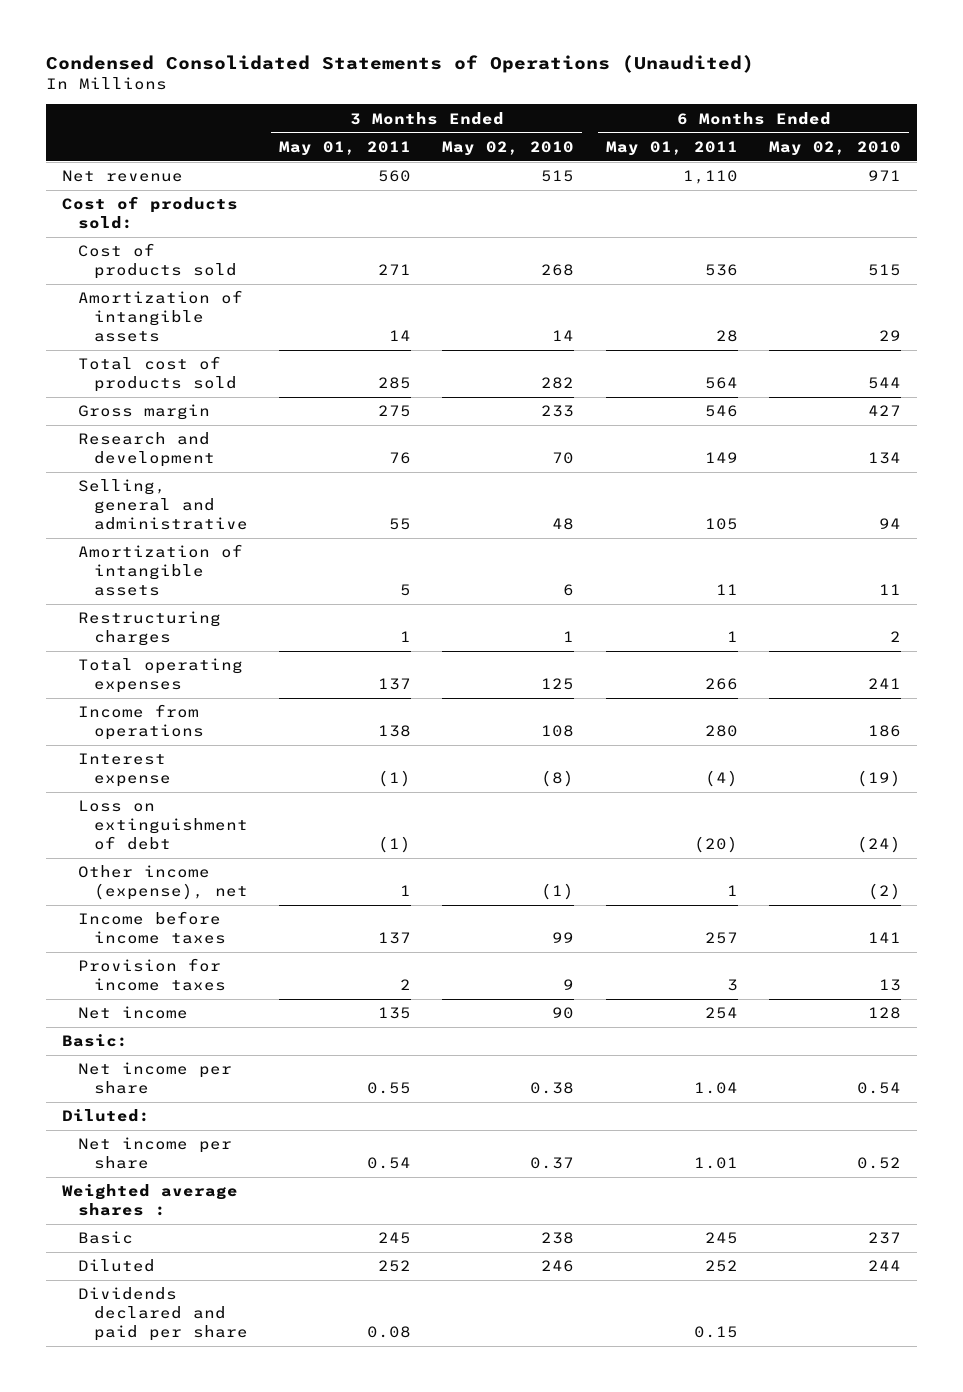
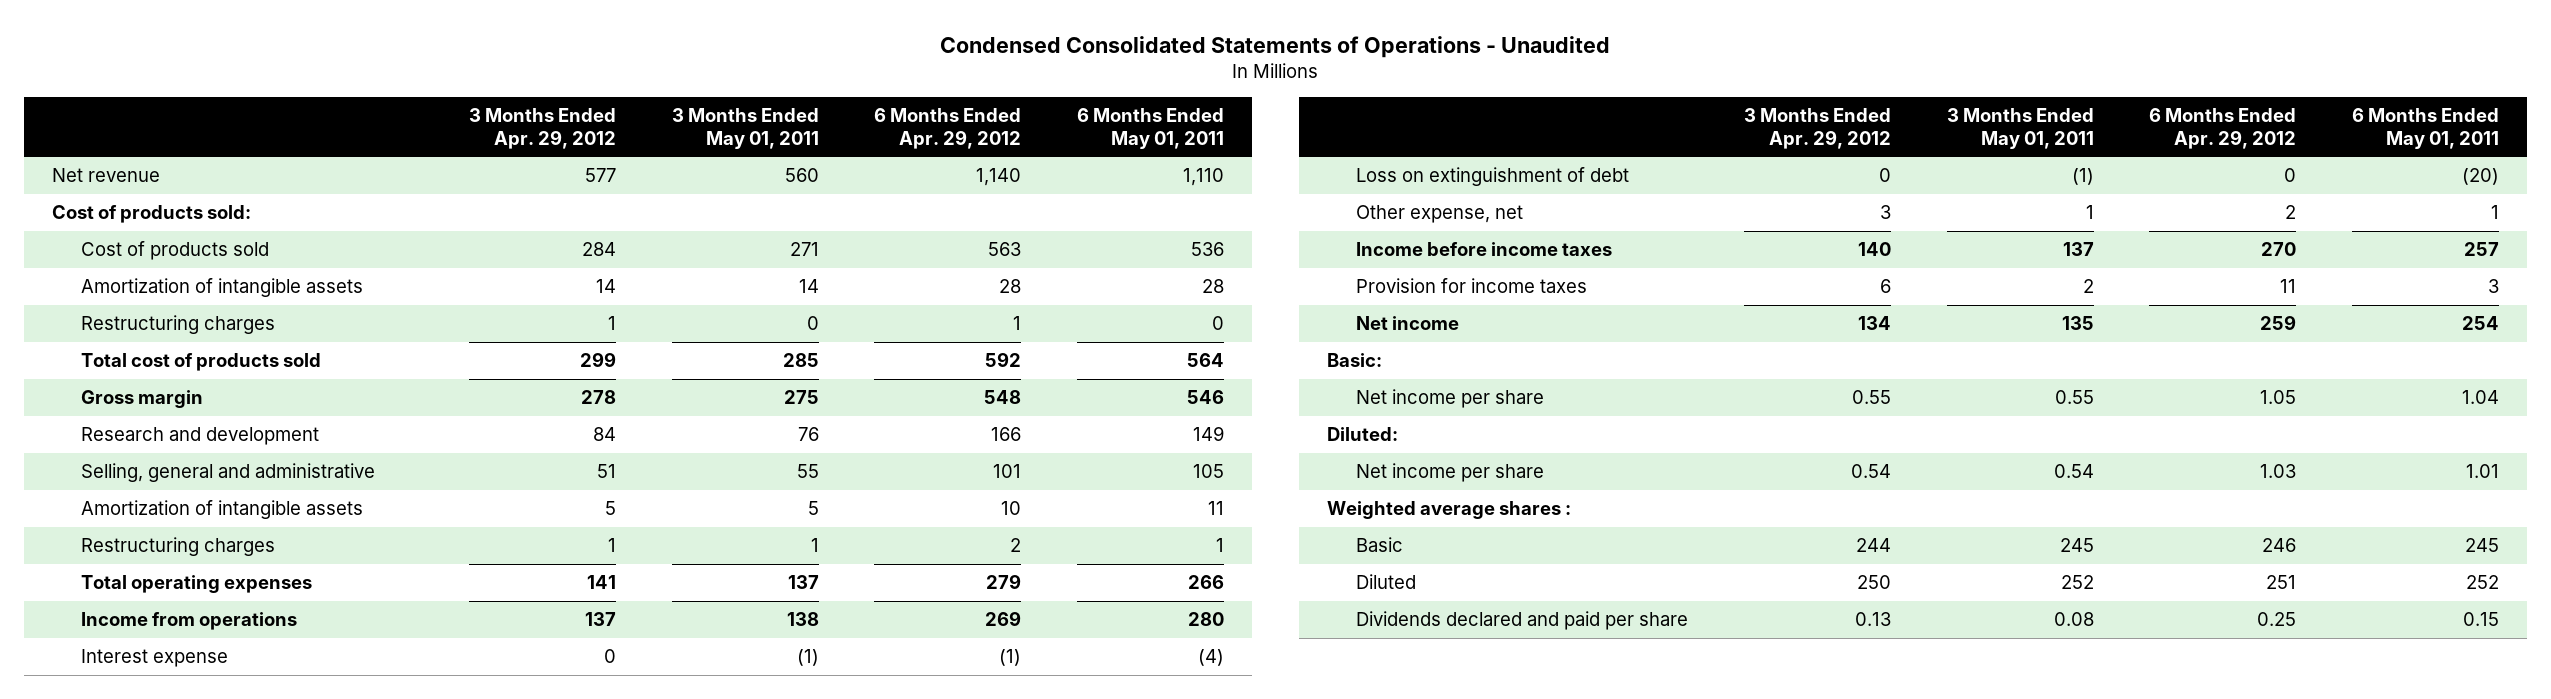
- Condensed Consolidated Statements of Operations (Unaudited)
+ Condensed Consolidated Statements of Operations - Unaudited
- | 3 Months Ended May 01, 2011 | 3 Months Ended May 02, 2010 | 6 Months Ended May 01, 2011 | 6 Months Ended May 02, 2010
+ | 3 Months Ended Apr. 29, 2012 | 3 Months Ended May 01, 2011 | 6 Months Ended Apr. 29, 2012 | 6 Months Ended May 01, 2011
+ Restructuring charges | 1 | 0 | 1 | 0
- Other income (expense), net | 1 | (1) | 1 | (2)
+ Other expense, net | 3 | 1 | 2 | 1

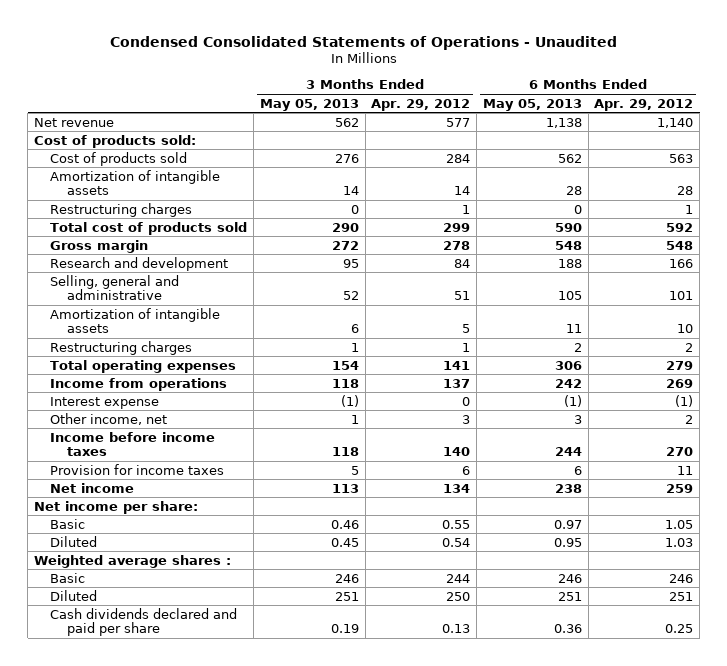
- | 3 Months Ended Apr. 29, 2012 | 3 Months Ended May 01, 2011 | 6 Months Ended Apr. 29, 2012 | 6 Months Ended May 01, 2011
+ | 3 Months Ended May 05, 2013 | 3 Months Ended Apr. 29, 2012 | 6 Months Ended May 05, 2013 | 6 Months Ended Apr. 29, 2012
- Loss on extinguishment of debt | 0 | (1) | 0 | (20)
- Other expense, net | 3 | 1 | 2 | 1
+ Other income, net | 1 | 3 | 3 | 2
- Basic:
- Net income per share | 0.55 | 0.55 | 1.05 | 1.04
- Diluted:
- Net income per share | 0.54 | 0.54 | 1.03 | 1.01
+ Net income per share:
+ Basic | 0.46 | 0.55 | 0.97 | 1.05
+ Diluted | 0.45 | 0.54 | 0.95 | 1.03
- Dividends declared and paid per share | 0.13 | 0.08 | 0.25 | 0.15
+ Cash dividends declared and paid per share | 0.19 | 0.13 | 0.36 | 0.25

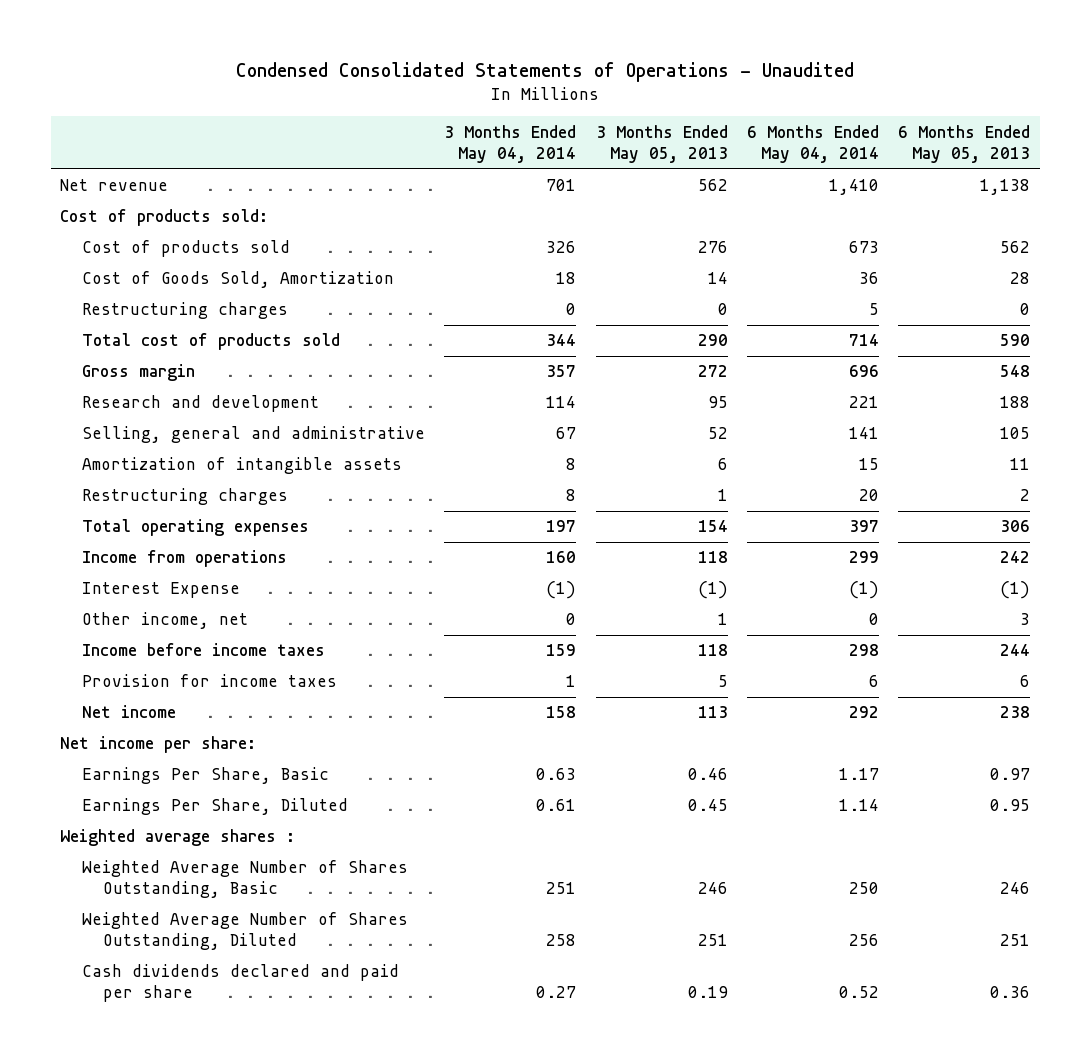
- | 3 Months Ended May 05, 2013 | 3 Months Ended Apr. 29, 2012 | 6 Months Ended May 05, 2013 | 6 Months Ended Apr. 29, 2012
+ | 3 Months Ended May 04, 2014 | 3 Months Ended May 05, 2013 | 6 Months Ended May 04, 2014 | 6 Months Ended May 05, 2013
- Amortization of intangible assets | 14 | 14 | 28 | 28
+ Cost of Goods Sold, Amortization | 18 | 14 | 36 | 28
- Interest expense | (1) | 0 | (1) | (1)
+ Interest Expense | (1) | (1) | (1) | (1)
- Basic | 0.46 | 0.55 | 0.97 | 1.05
- Diluted | 0.45 | 0.54 | 0.95 | 1.03
+ Earnings Per Share, Basic | 0.63 | 0.46 | 1.17 | 0.97
+ Earnings Per Share, Diluted | 0.61 | 0.45 | 1.14 | 0.95
- Basic | 246 | 244 | 246 | 246
- Diluted | 251 | 250 | 251 | 251
+ Weighted Average Number of Shares Outstanding, Basic | 251 | 246 | 250 | 246
+ Weighted Average Number of Shares Outstanding, Diluted | 258 | 251 | 256 | 251

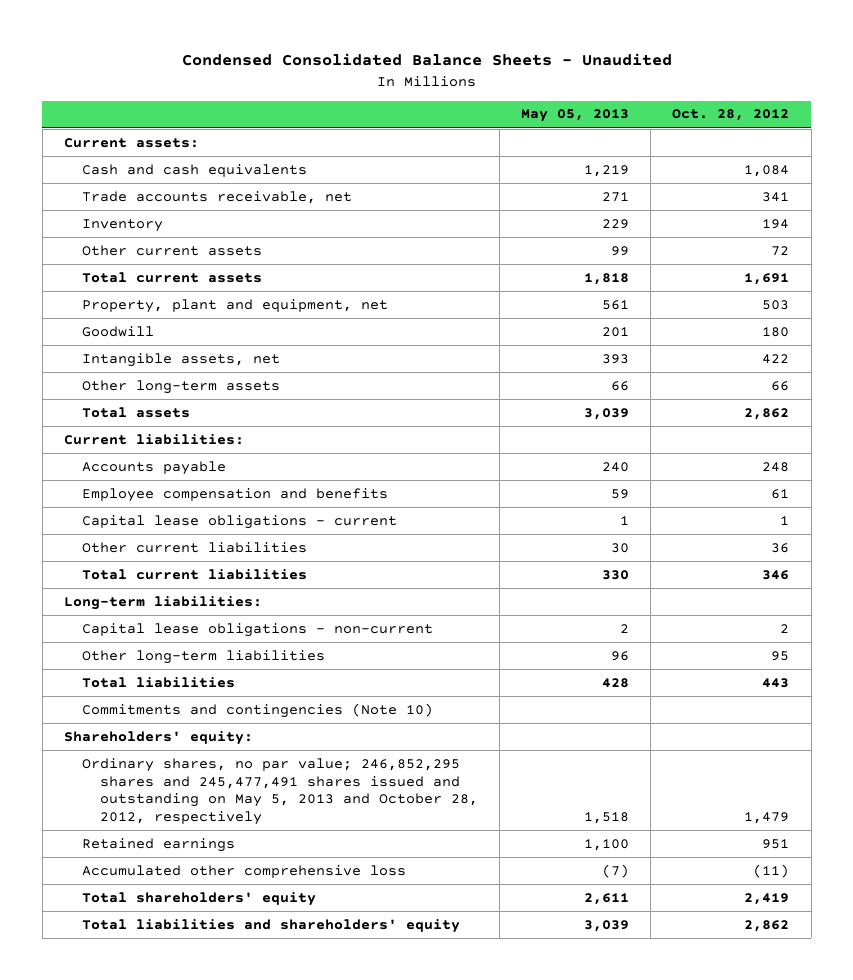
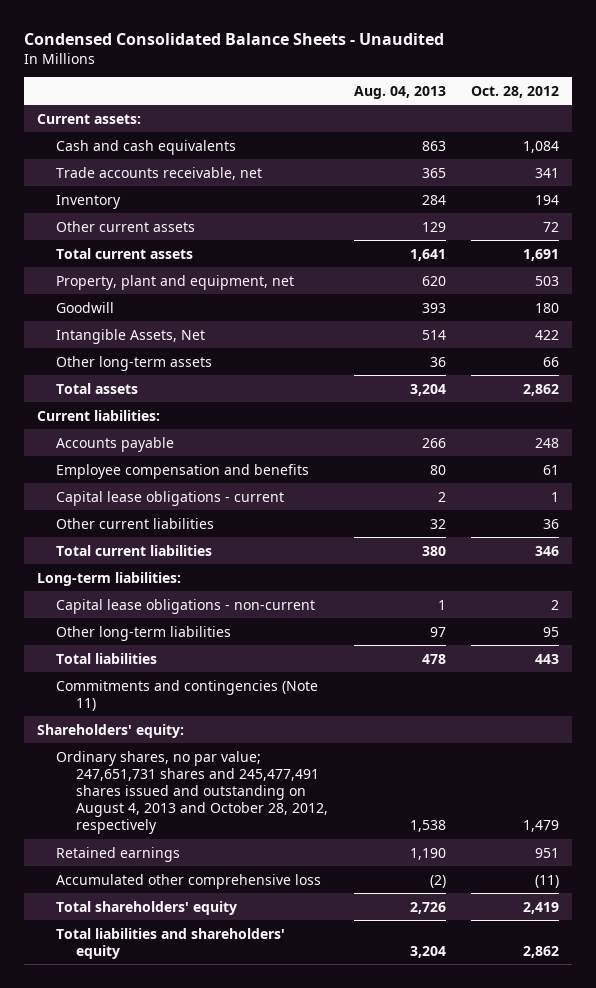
- | May 05, 2013 | Oct. 28, 2012
+ | Aug. 04, 2013 | Oct. 28, 2012
- Intangible assets, net | 393 | 422
+ Intangible Assets, Net | 514 | 422
- Commitments and contingencies (Note 10)
+ Commitments and contingencies (Note 11)
- Ordinary shares, no par value; 246,852,295 shares and 245,477,491 shares issued and outstanding on May 5, 2013 and October 28, 2012, respectively | 1,518 | 1,479
+ Ordinary shares, no par value; 247,651,731 shares and 245,477,491 shares issued and outstanding on August 4, 2013 and October 28, 2012, respectively | 1,538 | 1,479

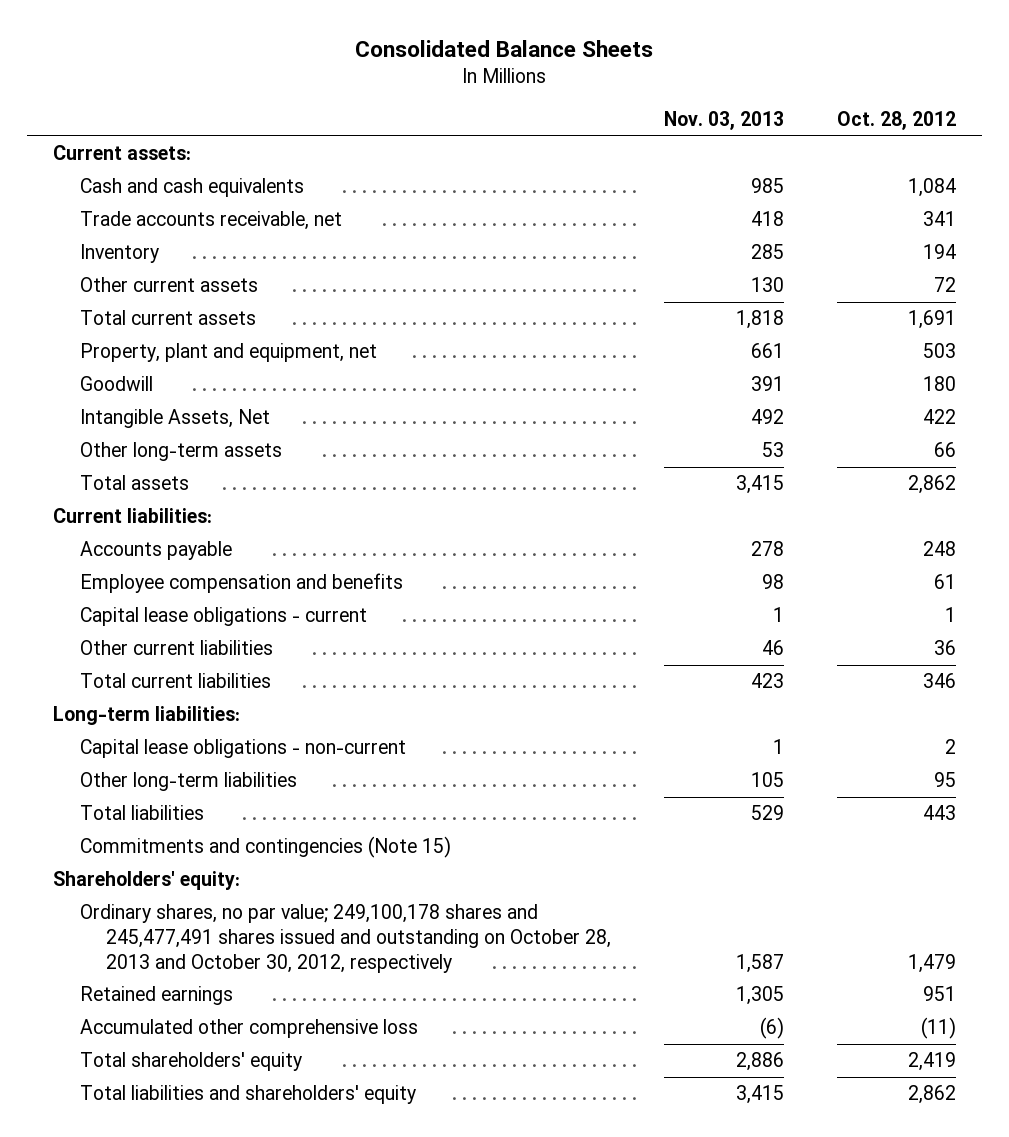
- Condensed Consolidated Balance Sheets - Unaudited
+ Consolidated Balance Sheets
- | Aug. 04, 2013 | Oct. 28, 2012
+ | Nov. 03, 2013 | Oct. 28, 2012
- Commitments and contingencies (Note 11)
+ Commitments and contingencies (Note 15)
- Ordinary shares, no par value; 247,651,731 shares and 245,477,491 shares issued and outstanding on August 4, 2013 and October 28, 2012, respectively | 1,538 | 1,479
+ Ordinary shares, no par value; 249,100,178 shares and 245,477,491 shares issued and outstanding on October 28, 2013 and October 30, 2012, respectively | 1,587 | 1,479

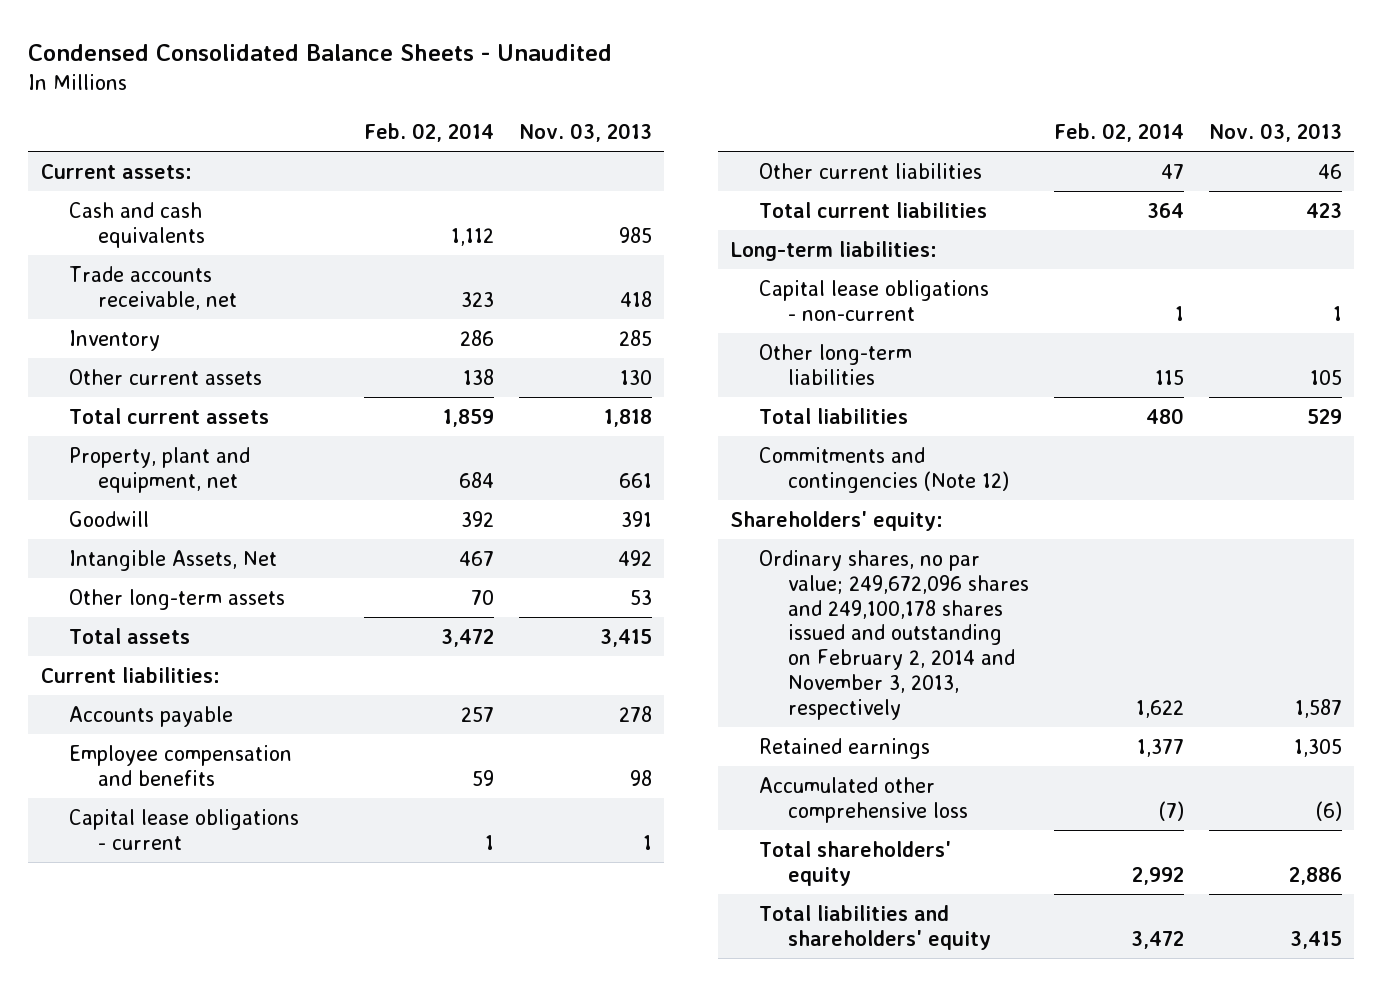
- Consolidated Balance Sheets
+ Condensed Consolidated Balance Sheets - Unaudited
- | Nov. 03, 2013 | Oct. 28, 2012
+ | Feb. 02, 2014 | Nov. 03, 2013
- Commitments and contingencies (Note 15)
+ Commitments and contingencies (Note 12)
- Ordinary shares, no par value; 249,100,178 shares and 245,477,491 shares issued and outstanding on October 28, 2013 and October 30, 2012, respectively | 1,587 | 1,479
+ Ordinary shares, no par value; 249,672,096 shares and 249,100,178 shares issued and outstanding on February 2, 2014 and November 3, 2013, respectively | 1,622 | 1,587

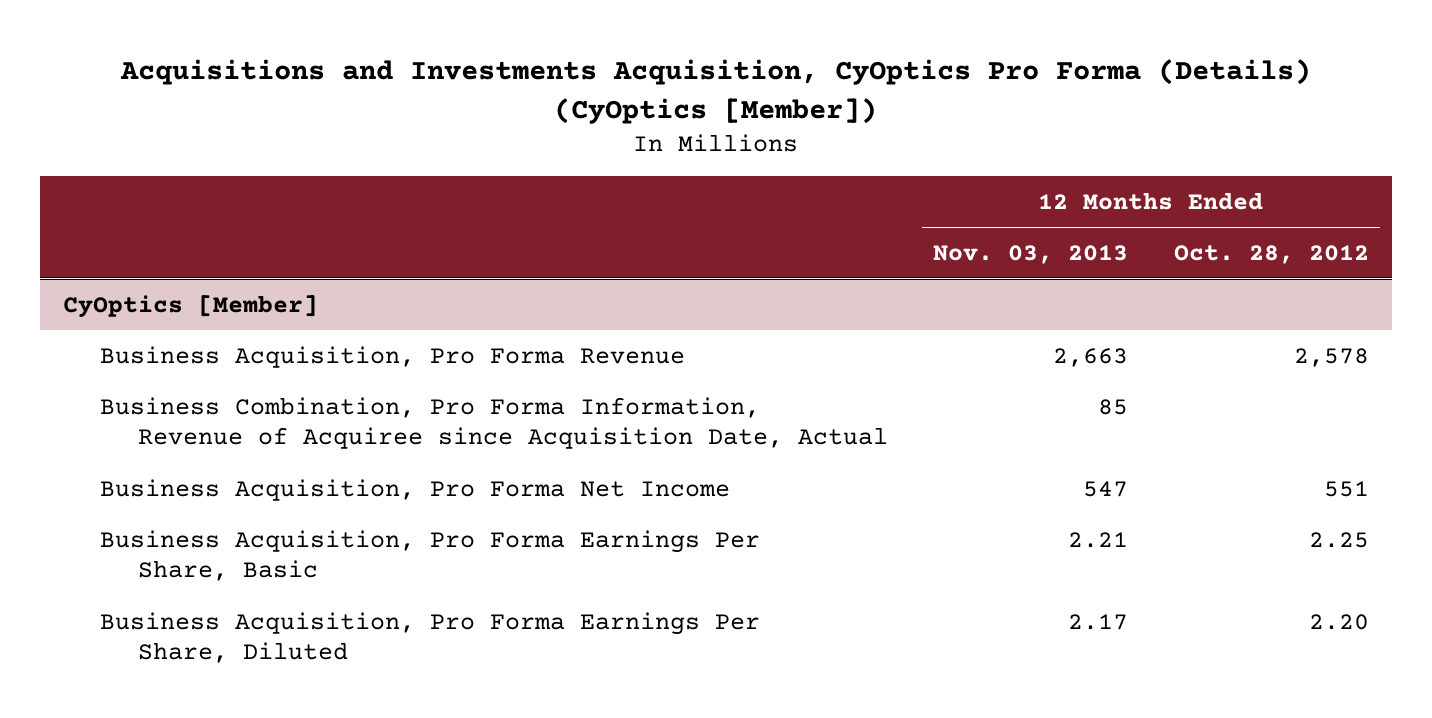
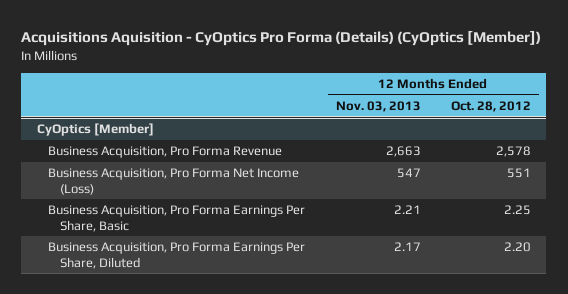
- Acquisitions and Investments Acquisition, CyOptics Pro Forma (Details) (CyOptics [Member])
+ Acquisitions Aquisition - CyOptics Pro Forma (Details) (CyOptics [Member])
@ CyOptics [Member]
- Business Combination, Pro Forma Information, Revenue of Acquiree since Acquisition Date, Actual | 85 |
- Business Acquisition, Pro Forma Net Income | 547 | 551
+ Business Acquisition, Pro Forma Net Income (Loss) | 547 | 551

